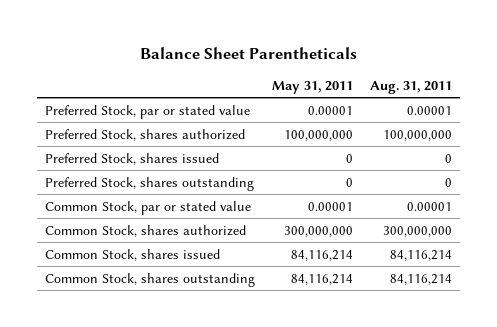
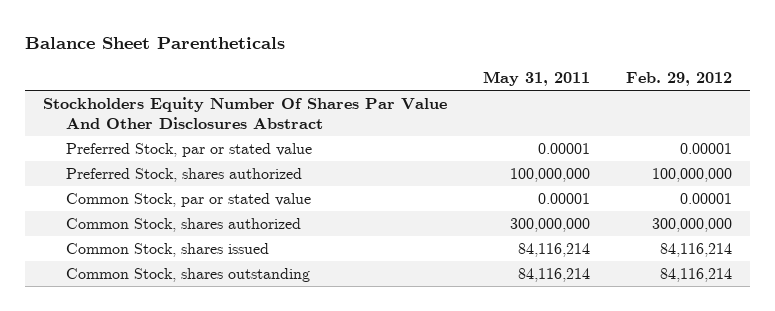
- | May 31, 2011 | Aug. 31, 2011
+ | May 31, 2011 | Feb. 29, 2012
+ Stockholders Equity Number Of Shares Par Value And Other Disclosures Abstract
- Preferred Stock, shares issued | 0 | 0
- Preferred Stock, shares outstanding | 0 | 0

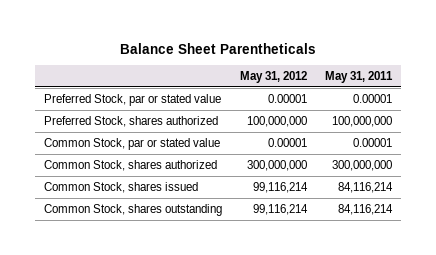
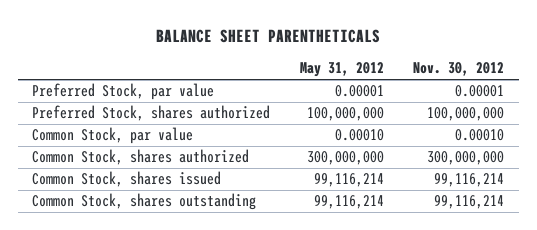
- Balance Sheet Parentheticals
+ BALANCE SHEET PARENTHETICALS
- | May 31, 2012 | May 31, 2011
+ | May 31, 2012 | Nov. 30, 2012
- Preferred Stock, par or stated value | 0.00001 | 0.00001
+ Preferred Stock, par value | 0.00001 | 0.00001
- Common Stock, par or stated value | 0.00001 | 0.00001
+ Common Stock, par value | 0.00010 | 0.00010

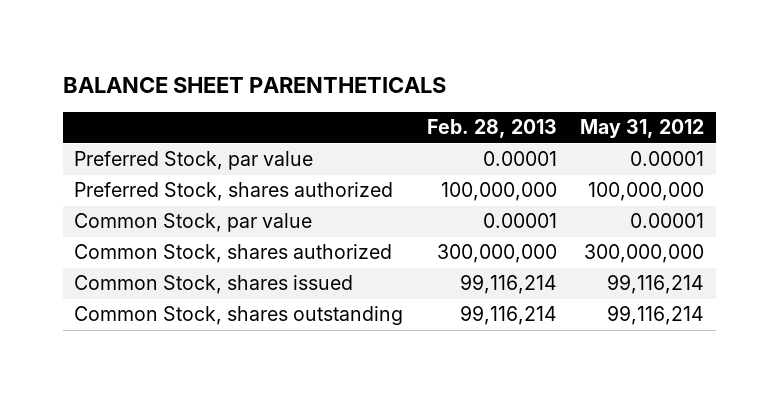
- | May 31, 2012 | Nov. 30, 2012
+ | Feb. 28, 2013 | May 31, 2012
- Common Stock, par value | 0.00010 | 0.00010
+ Common Stock, par value | 0.00001 | 0.00001

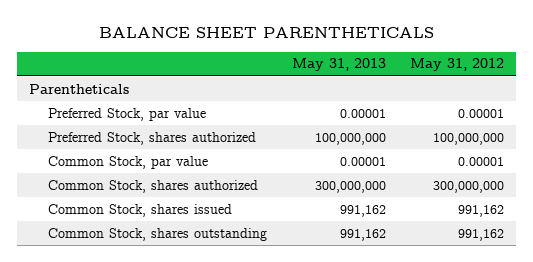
- | Feb. 28, 2013 | May 31, 2012
+ | May 31, 2013 | May 31, 2012
+ Parentheticals
- Common Stock, shares issued | 99,116,214 | 99,116,214
- Common Stock, shares outstanding | 99,116,214 | 99,116,214
+ Common Stock, shares issued | 991,162 | 991,162
+ Common Stock, shares outstanding | 991,162 | 991,162

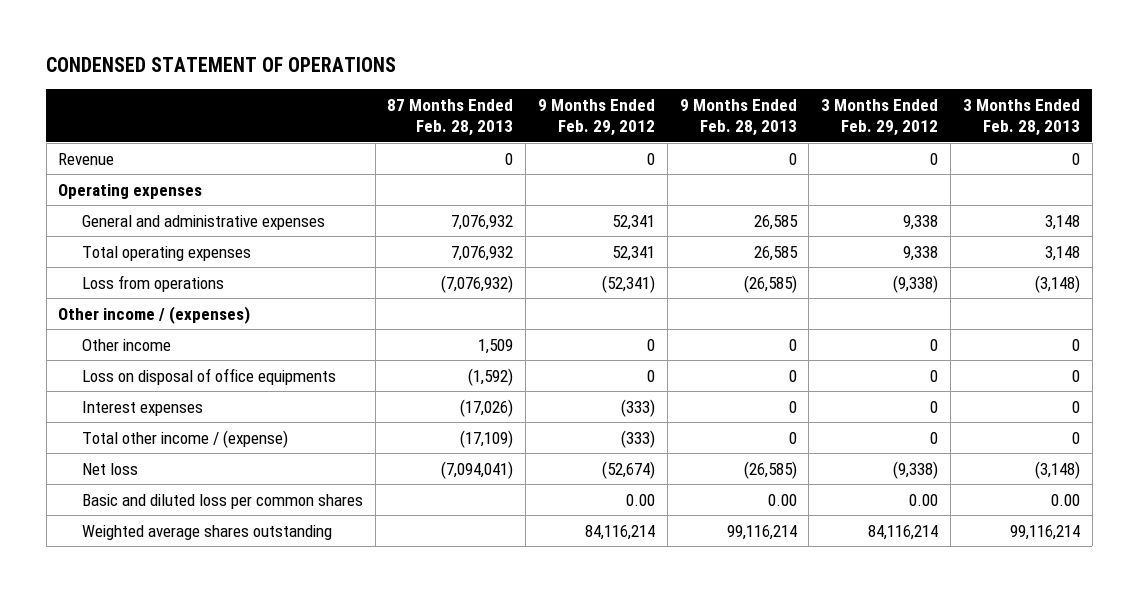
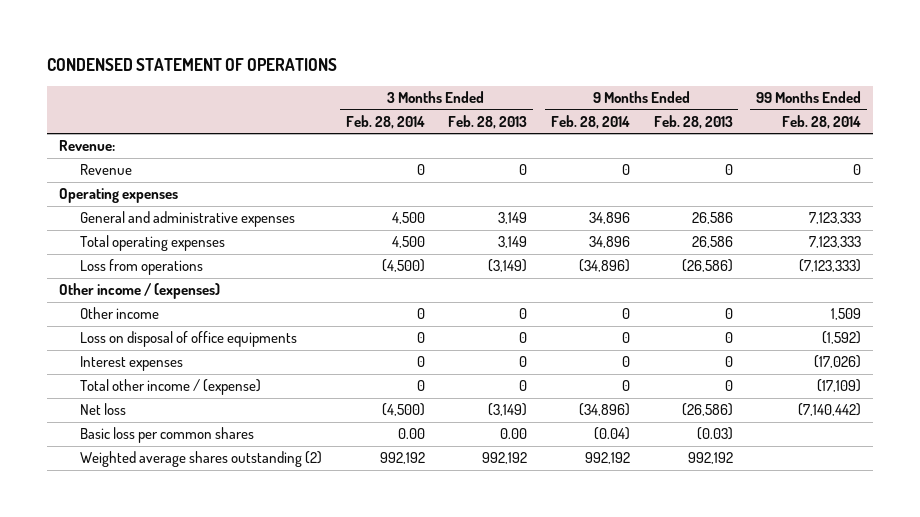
- | 87 Months Ended Feb. 28, 2013 | 9 Months Ended Feb. 29, 2012 | 9 Months Ended Feb. 28, 2013 | 3 Months Ended Feb. 29, 2012 | 3 Months Ended Feb. 28, 2013
+ | 3 Months Ended Feb. 28, 2014 | 3 Months Ended Feb. 28, 2013 | 9 Months Ended Feb. 28, 2014 | 9 Months Ended Feb. 28, 2013 | 99 Months Ended Feb. 28, 2014
+ Revenue:
- General and administrative expenses | 7,076,932 | 52,341 | 26,585 | 9,338 | 3,148
- Total operating expenses | 7,076,932 | 52,341 | 26,585 | 9,338 | 3,148
- Loss from operations | (7,076,932) | (52,341) | (26,585) | (9,338) | (3,148)
+ General and administrative expenses | 4,500 | 3,149 | 34,896 | 26,586 | 7,123,333
+ Total operating expenses | 4,500 | 3,149 | 34,896 | 26,586 | 7,123,333
+ Loss from operations | (4,500) | (3,149) | (34,896) | (26,586) | (7,123,333)
- Net loss | (7,094,041) | (52,674) | (26,585) | (9,338) | (3,148)
- Basic and diluted loss per common shares | | 0.00 | 0.00 | 0.00 | 0.00
- Weighted average shares outstanding | | 84,116,214 | 99,116,214 | 84,116,214 | 99,116,214
+ Net loss | (4,500) | (3,149) | (34,896) | (26,586) | (7,140,442)
+ Basic loss per common shares | 0.00 | 0.00 | (0.04) | (0.03) |
+ Weighted average shares outstanding (2) | 992,192 | 992,192 | 992,192 | 992,192 |

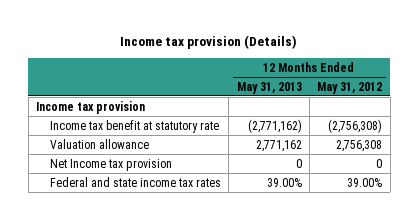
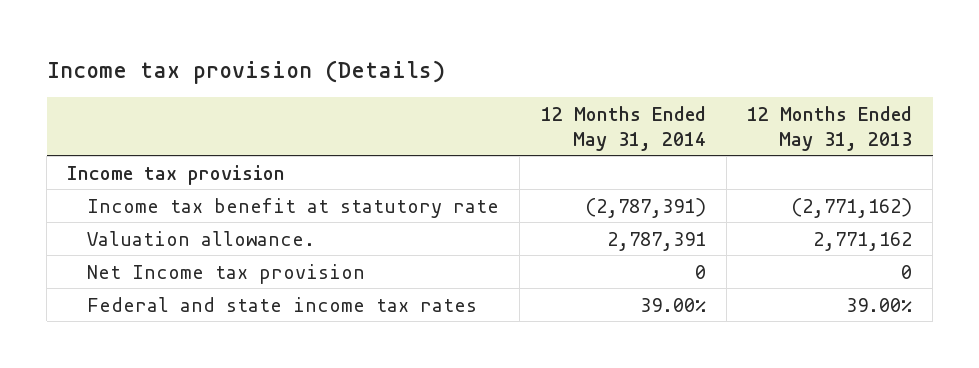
- | 12 Months Ended May 31, 2013 | 12 Months Ended May 31, 2012
+ | 12 Months Ended May 31, 2014 | 12 Months Ended May 31, 2013
- Valuation allowance | 2,771,162 | 2,756,308
+ Valuation allowance. | 2,787,391 | 2,771,162

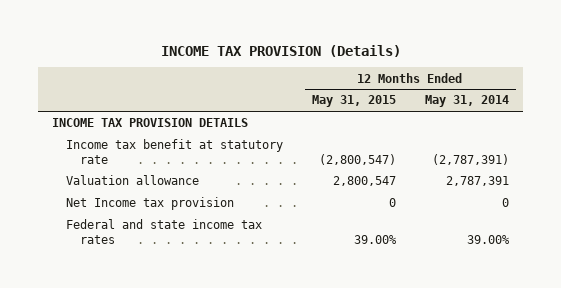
- Income tax provision (Details)
+ INCOME TAX PROVISION (Details)
- | 12 Months Ended May 31, 2014 | 12 Months Ended May 31, 2013
+ | 12 Months Ended May 31, 2015 | 12 Months Ended May 31, 2014
- Income tax provision
+ INCOME TAX PROVISION DETAILS
- Valuation allowance. | 2,787,391 | 2,771,162
+ Valuation allowance | 2,800,547 | 2,787,391

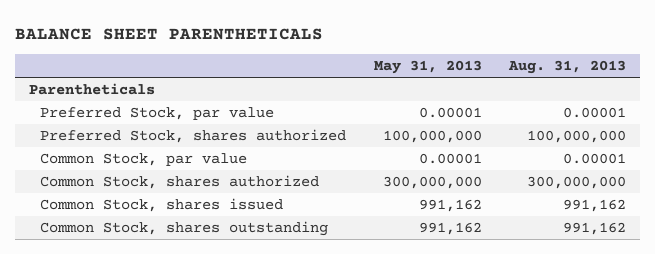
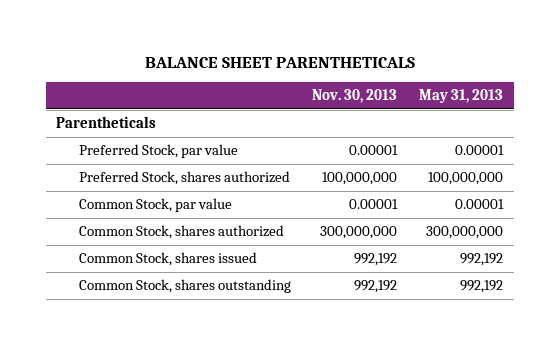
- | May 31, 2013 | Aug. 31, 2013
+ | Nov. 30, 2013 | May 31, 2013
- Common Stock, shares issued | 991,162 | 991,162
- Common Stock, shares outstanding | 991,162 | 991,162
+ Common Stock, shares issued | 992,192 | 992,192
+ Common Stock, shares outstanding | 992,192 | 992,192

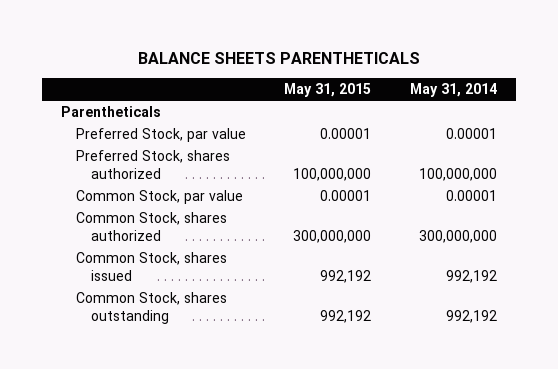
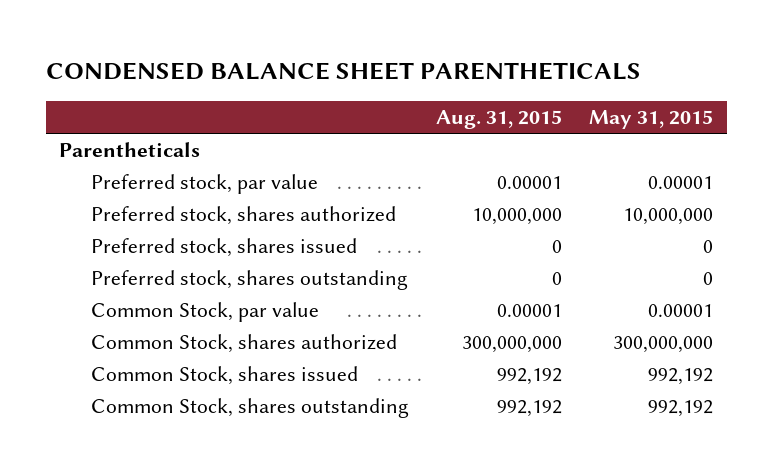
- BALANCE SHEETS PARENTHETICALS
+ CONDENSED BALANCE SHEET PARENTHETICALS
- | May 31, 2015 | May 31, 2014
+ | Aug. 31, 2015 | May 31, 2015
- Preferred Stock, par value | 0.00001 | 0.00001
- Preferred Stock, shares authorized | 100,000,000 | 100,000,000
+ Preferred stock, par value | 0.00001 | 0.00001
+ Preferred stock, shares authorized | 10,000,000 | 10,000,000
+ Preferred stock, shares issued | 0 | 0
+ Preferred stock, shares outstanding | 0 | 0

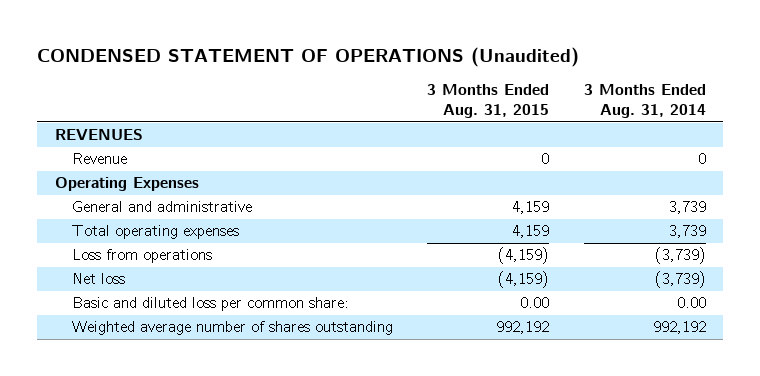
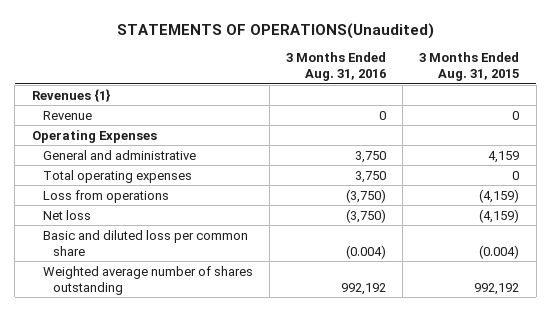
- CONDENSED STATEMENT OF OPERATIONS (Unaudited)
+ STATEMENTS OF OPERATIONS(Unaudited)
- | 3 Months Ended Aug. 31, 2015 | 3 Months Ended Aug. 31, 2014
+ | 3 Months Ended Aug. 31, 2016 | 3 Months Ended Aug. 31, 2015
- REVENUES
+ Revenues {1}
- Total operating expenses | 4,159 | 3,739
+ Total operating expenses | 3,750 | 0
- Basic and diluted loss per common share: | 0.00 | 0.00
+ Basic and diluted loss per common share | (0.004) | (0.004)

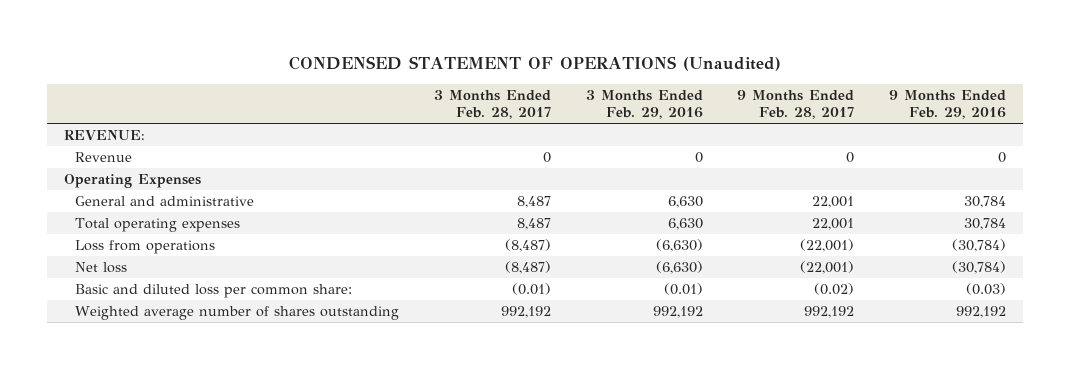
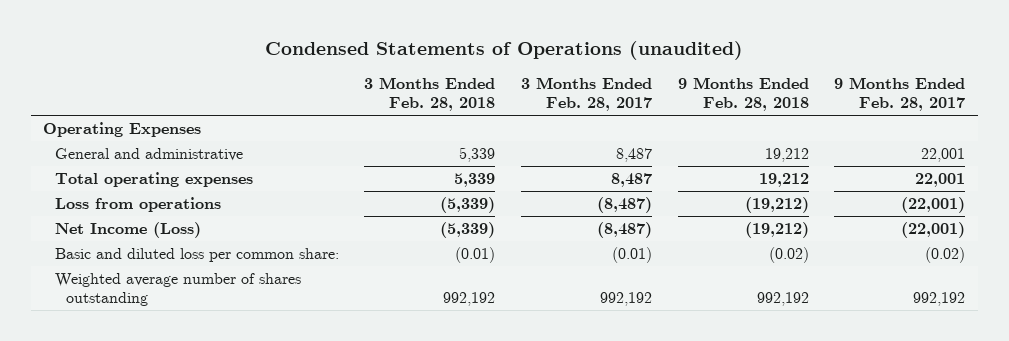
- CONDENSED STATEMENT OF OPERATIONS (Unaudited)
+ Condensed Statements of Operations (unaudited)
- | 3 Months Ended Feb. 28, 2017 | 3 Months Ended Feb. 29, 2016 | 9 Months Ended Feb. 28, 2017 | 9 Months Ended Feb. 29, 2016
+ | 3 Months Ended Feb. 28, 2018 | 3 Months Ended Feb. 28, 2017 | 9 Months Ended Feb. 28, 2018 | 9 Months Ended Feb. 28, 2017
- REVENUE:
- Revenue | 0 | 0 | 0 | 0
- Net loss | (8,487) | (6,630) | (22,001) | (30,784)
+ Net Income (Loss) | (5,339) | (8,487) | (19,212) | (22,001)

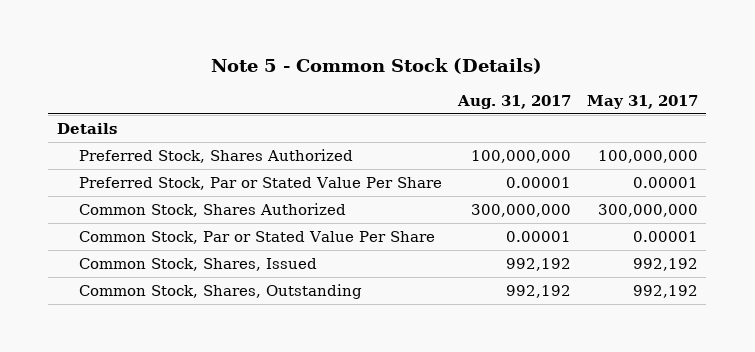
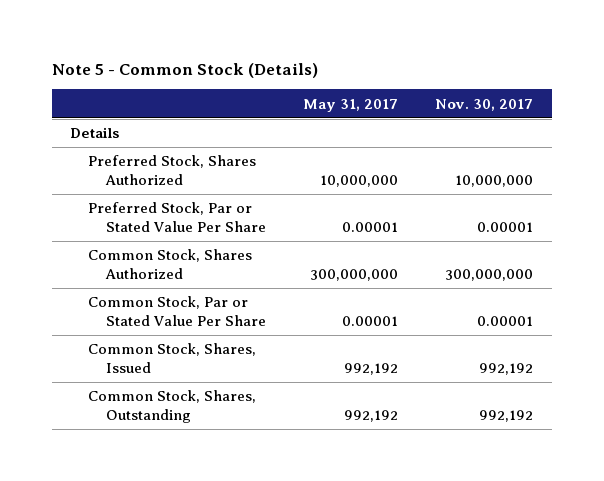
- | Aug. 31, 2017 | May 31, 2017
+ | May 31, 2017 | Nov. 30, 2017
- Preferred Stock, Shares Authorized | 100,000,000 | 100,000,000
+ Preferred Stock, Shares Authorized | 10,000,000 | 10,000,000

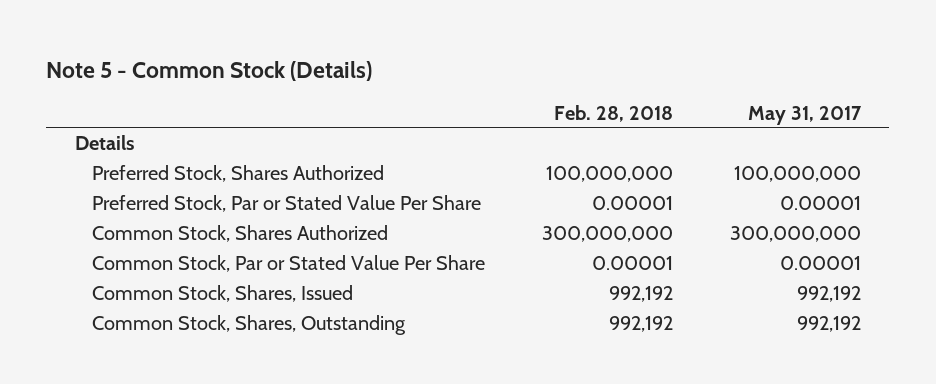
- | May 31, 2017 | Nov. 30, 2017
+ | Feb. 28, 2018 | May 31, 2017
- Preferred Stock, Shares Authorized | 10,000,000 | 10,000,000
+ Preferred Stock, Shares Authorized | 100,000,000 | 100,000,000

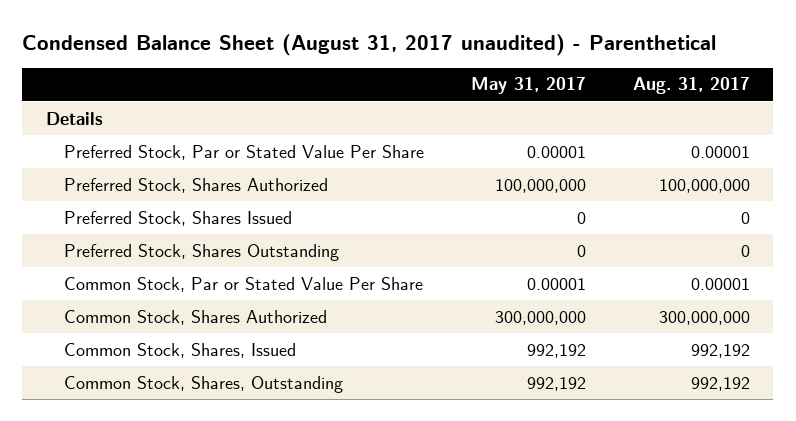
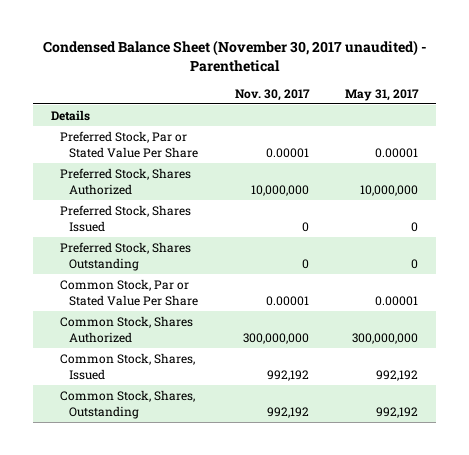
- Condensed Balance Sheet (August 31, 2017 unaudited) - Parenthetical
+ Condensed Balance Sheet (November 30, 2017 unaudited) - Parenthetical
- | May 31, 2017 | Aug. 31, 2017
+ | Nov. 30, 2017 | May 31, 2017
- Preferred Stock, Shares Authorized | 100,000,000 | 100,000,000
+ Preferred Stock, Shares Authorized | 10,000,000 | 10,000,000

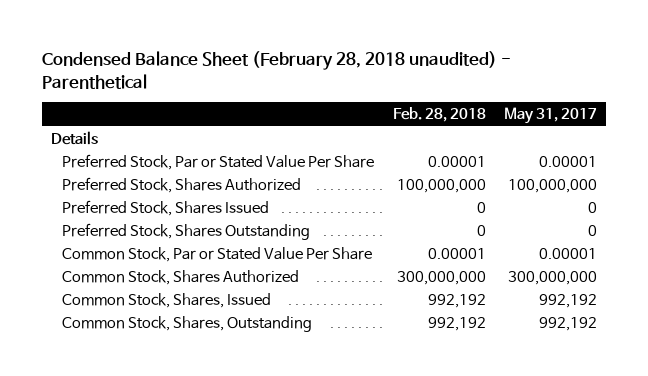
- Condensed Balance Sheet (November 30, 2017 unaudited) - Parenthetical
+ Condensed Balance Sheet (February 28, 2018 unaudited) - Parenthetical
- | Nov. 30, 2017 | May 31, 2017
+ | Feb. 28, 2018 | May 31, 2017
- Preferred Stock, Shares Authorized | 10,000,000 | 10,000,000
+ Preferred Stock, Shares Authorized | 100,000,000 | 100,000,000

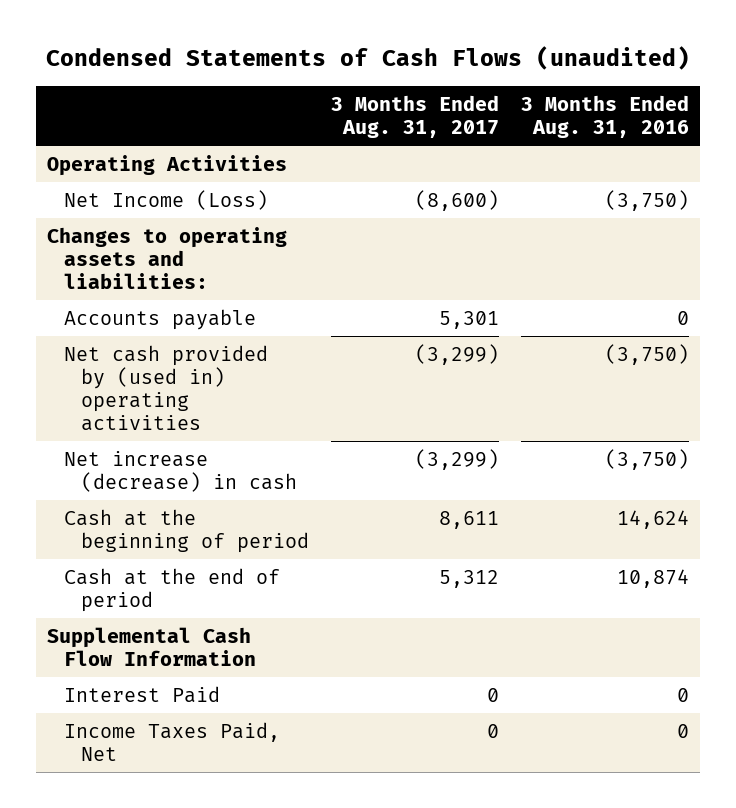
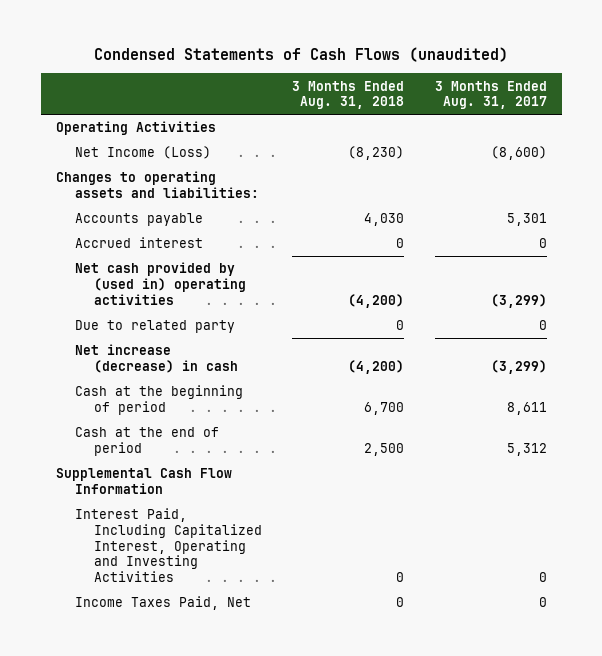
- | 3 Months Ended Aug. 31, 2017 | 3 Months Ended Aug. 31, 2016
+ | 3 Months Ended Aug. 31, 2018 | 3 Months Ended Aug. 31, 2017
+ Accrued interest | 0 | 0
+ Due to related party | 0 | 0
- Interest Paid | 0 | 0
+ Interest Paid, Including Capitalized Interest, Operating and Investing Activities | 0 | 0

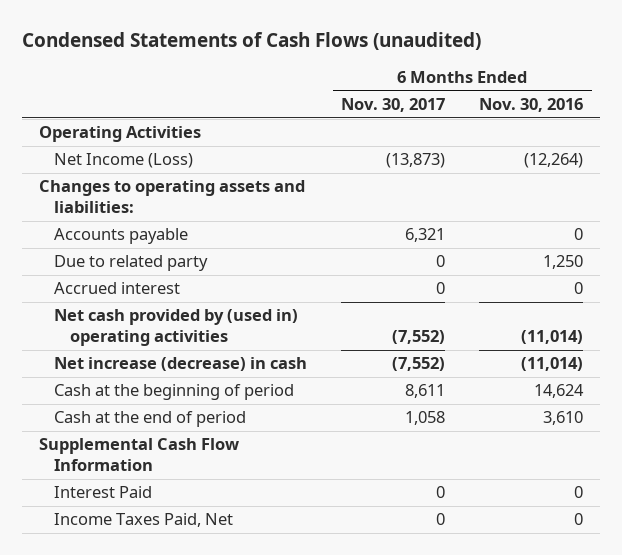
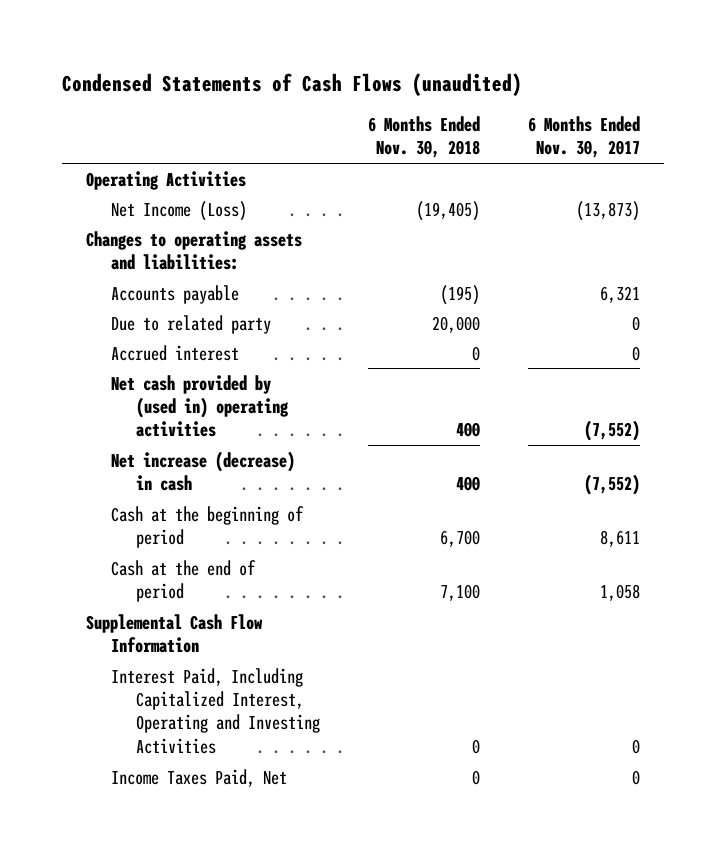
- | 6 Months Ended Nov. 30, 2017 | 6 Months Ended Nov. 30, 2016
+ | 6 Months Ended Nov. 30, 2018 | 6 Months Ended Nov. 30, 2017
- Interest Paid | 0 | 0
+ Interest Paid, Including Capitalized Interest, Operating and Investing Activities | 0 | 0

